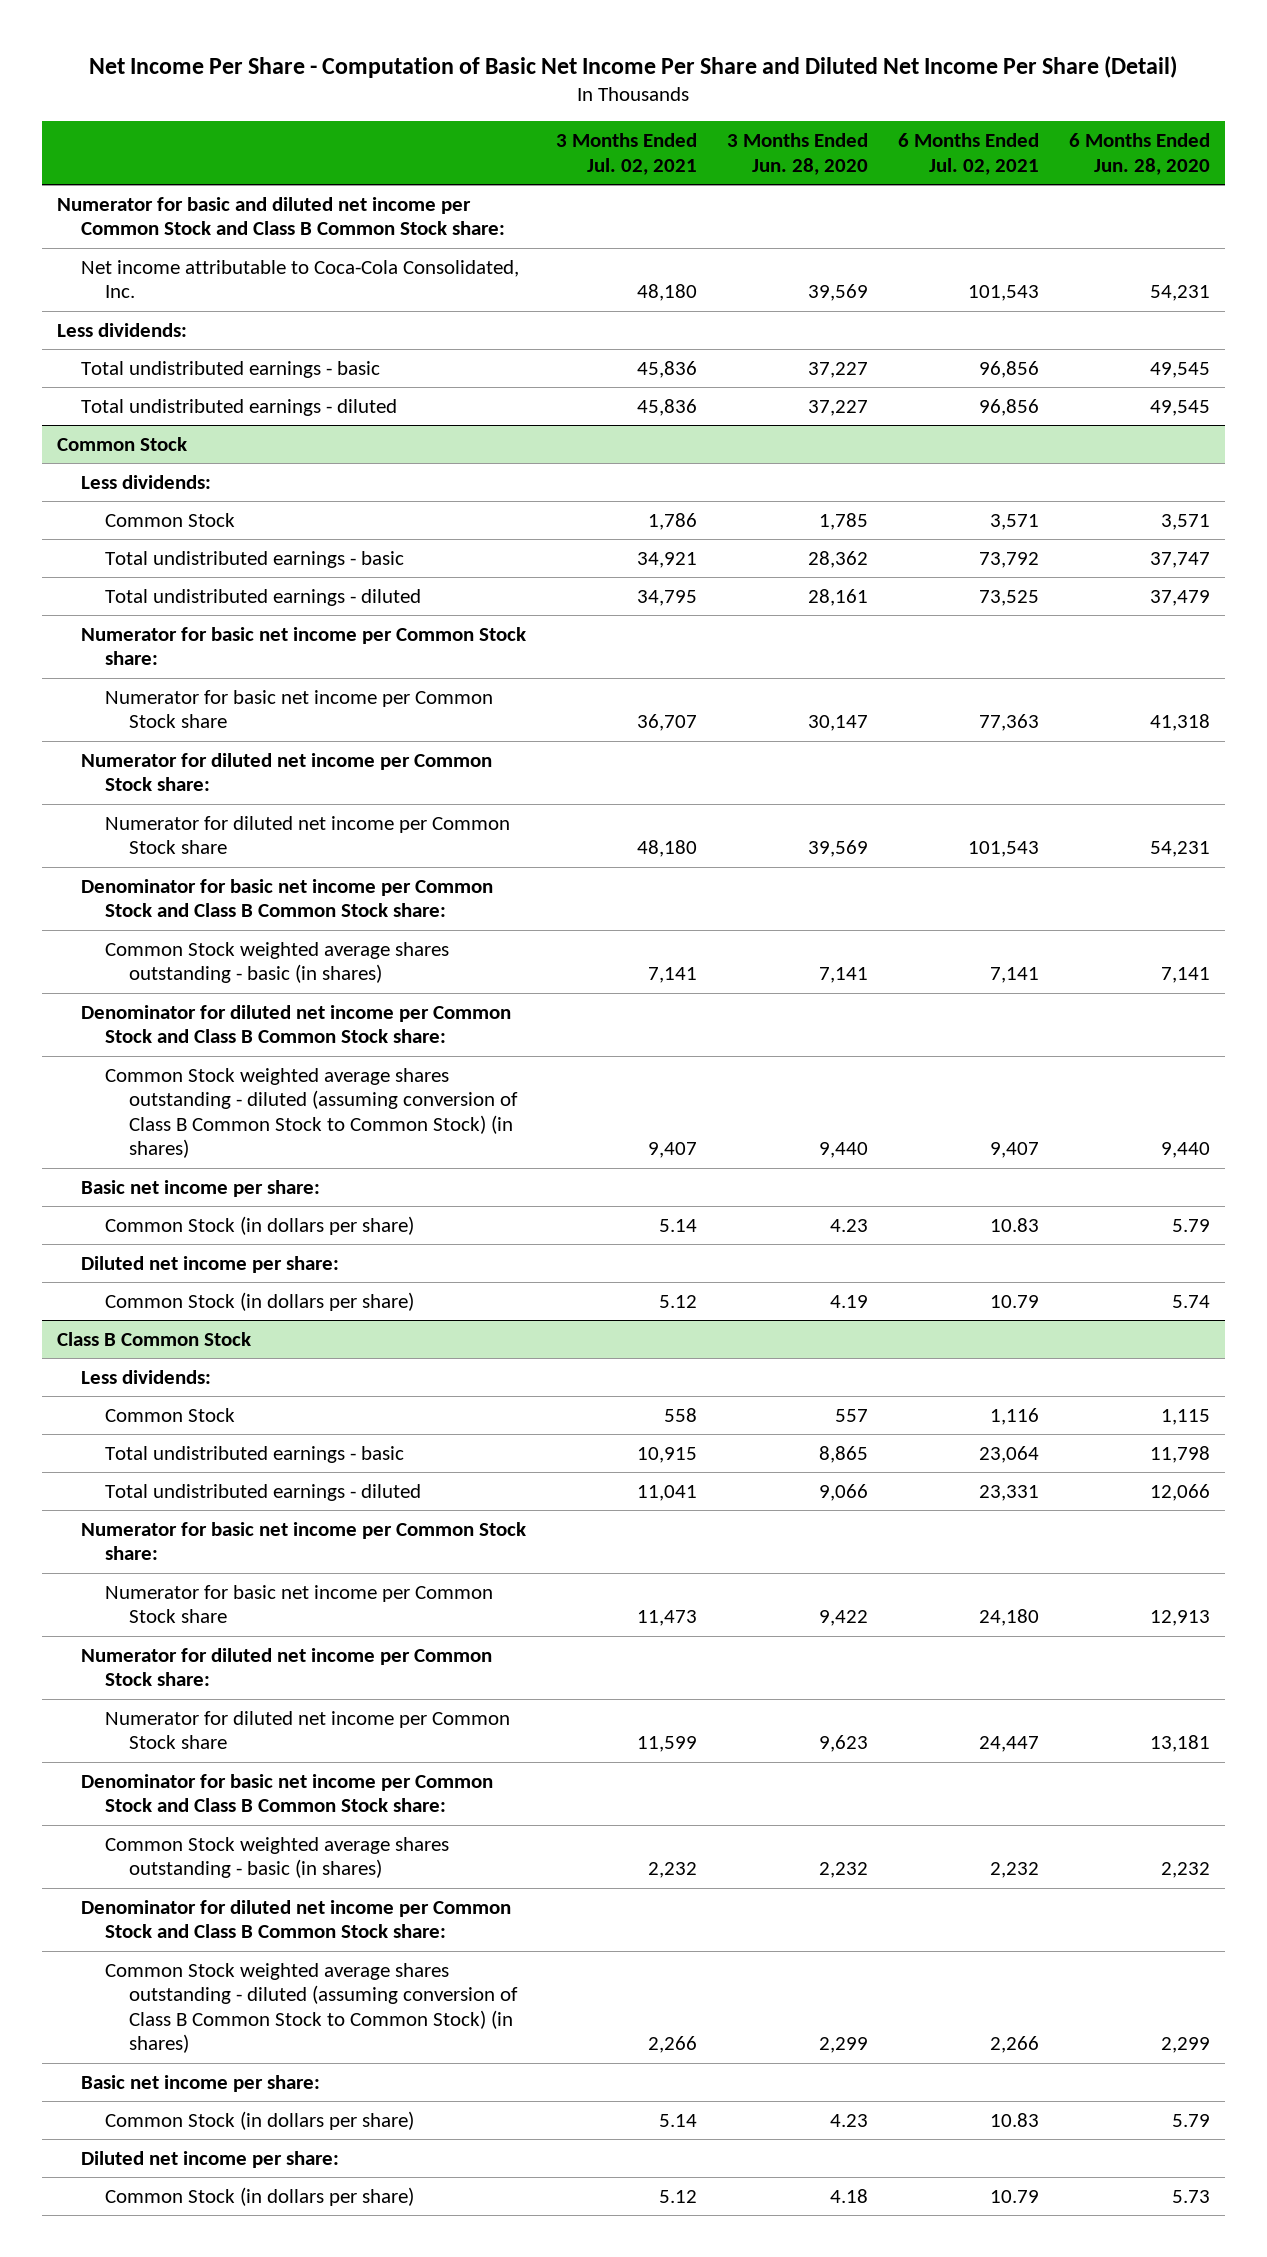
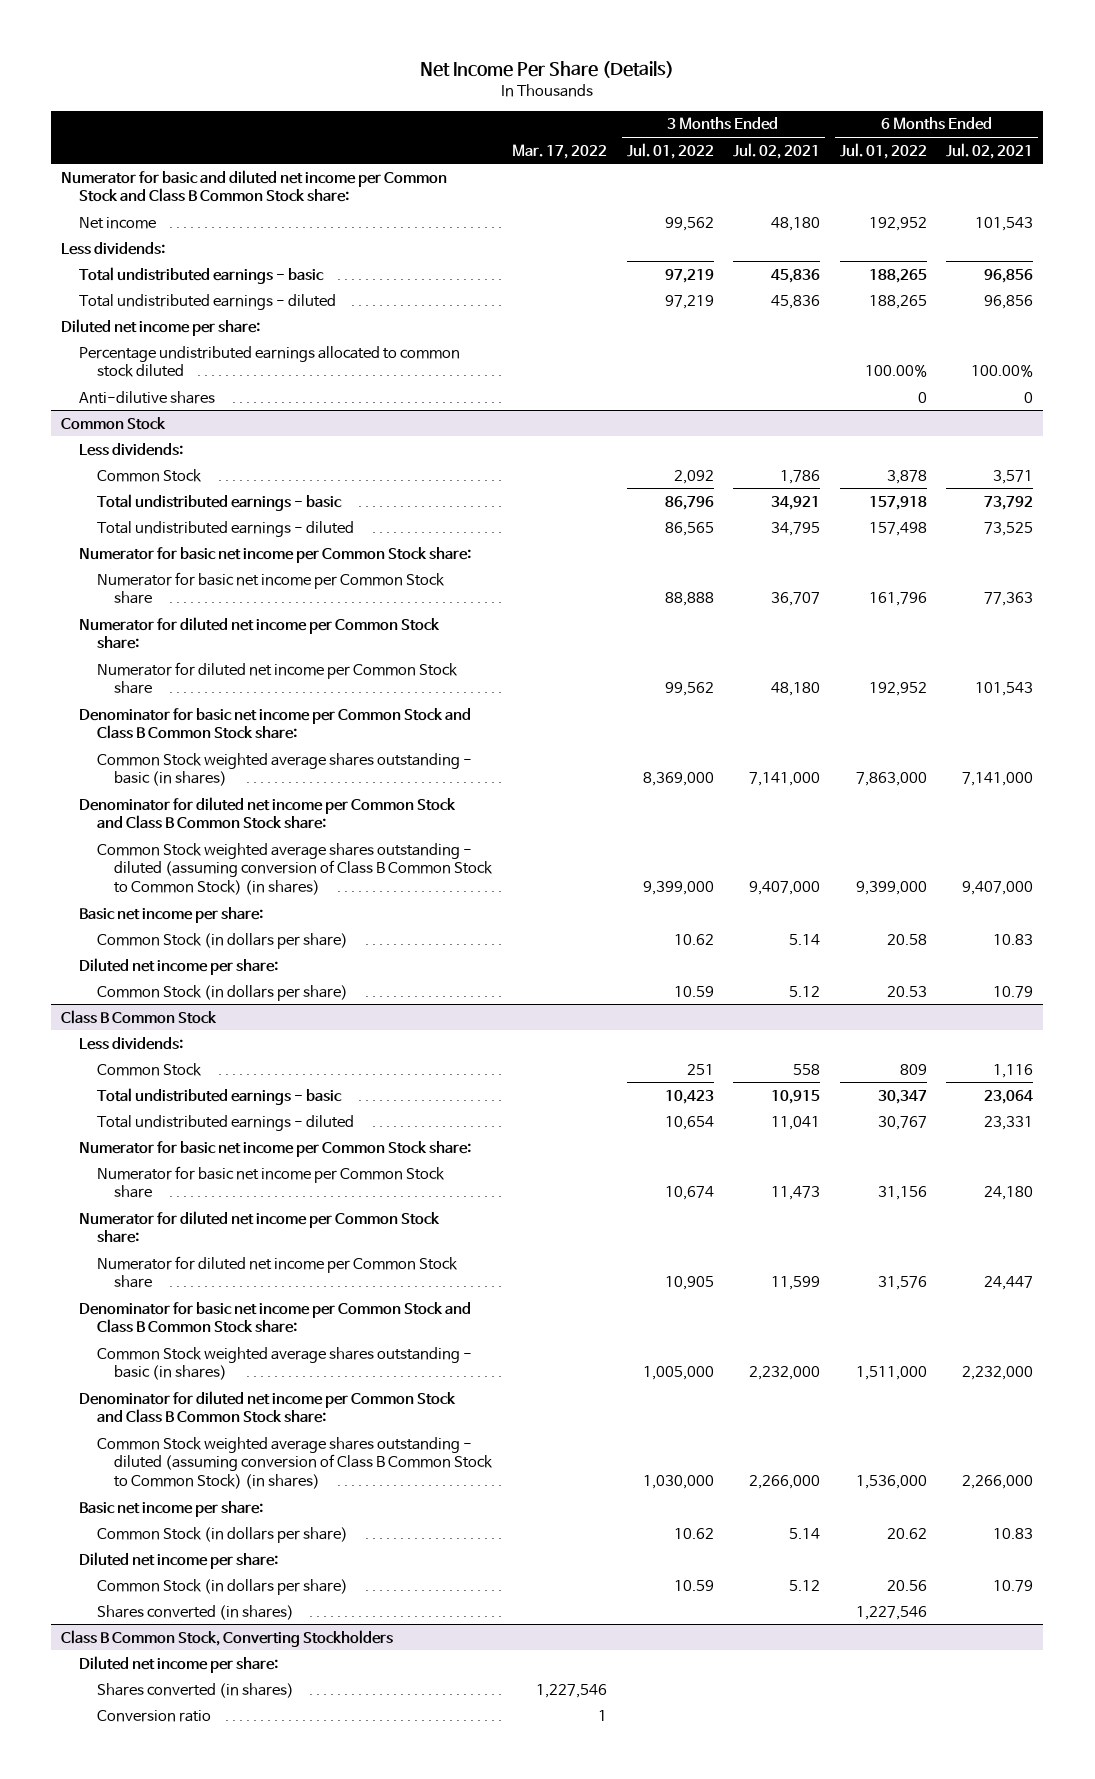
- Net Income Per Share - Computation of Basic Net Income Per Share and Diluted Net Income Per Share (Detail)
+ Net Income Per Share (Details)
- | 3 Months Ended Jul. 02, 2021 | 3 Months Ended Jun. 28, 2020 | 6 Months Ended Jul. 02, 2021 | 6 Months Ended Jun. 28, 2020
+ | Mar. 17, 2022 | 3 Months Ended Jul. 01, 2022 | 3 Months Ended Jul. 02, 2021 | 6 Months Ended Jul. 01, 2022 | 6 Months Ended Jul. 02, 2021
- Net income attributable to Coca-Cola Consolidated, Inc. | 48,180 | 39,569 | 101,543 | 54,231
+ Net income | | 99,562 | 48,180 | 192,952 | 101,543
+ Diluted net income per share:
+ Percentage undistributed earnings allocated to common stock diluted | | | | 100.00% | 100.00%
+ Anti-dilutive shares | | | | 0 | 0
@ Common Stock
- Common Stock weighted average shares outstanding - basic (in shares) | 7,141 | 7,141 | 7,141 | 7,141
+ Common Stock weighted average shares outstanding - basic (in shares) | | 8,369,000 | 7,141,000 | 7,863,000 | 7,141,000
- Common Stock weighted average shares outstanding - diluted (assuming conversion of Class B Common Stock to Common Stock) (in shares) | 9,407 | 9,440 | 9,407 | 9,440
+ Common Stock weighted average shares outstanding - diluted (assuming conversion of Class B Common Stock to Common Stock) (in shares) | | 9,399,000 | 9,407,000 | 9,399,000 | 9,407,000
@ Class B Common Stock
- Common Stock weighted average shares outstanding - basic (in shares) | 2,232 | 2,232 | 2,232 | 2,232
+ Common Stock weighted average shares outstanding - basic (in shares) | | 1,005,000 | 2,232,000 | 1,511,000 | 2,232,000
- Common Stock weighted average shares outstanding - diluted (assuming conversion of Class B Common Stock to Common Stock) (in shares) | 2,266 | 2,299 | 2,266 | 2,299
+ Common Stock weighted average shares outstanding - diluted (assuming conversion of Class B Common Stock to Common Stock) (in shares) | | 1,030,000 | 2,266,000 | 1,536,000 | 2,266,000
+ Shares converted (in shares) | | | | 1,227,546 |
+ Class B Common Stock, Converting Stockholders
+ Diluted net income per share:
+ Shares converted (in shares) | 1,227,546 | | | |
+ Conversion ratio | 1 | | | |

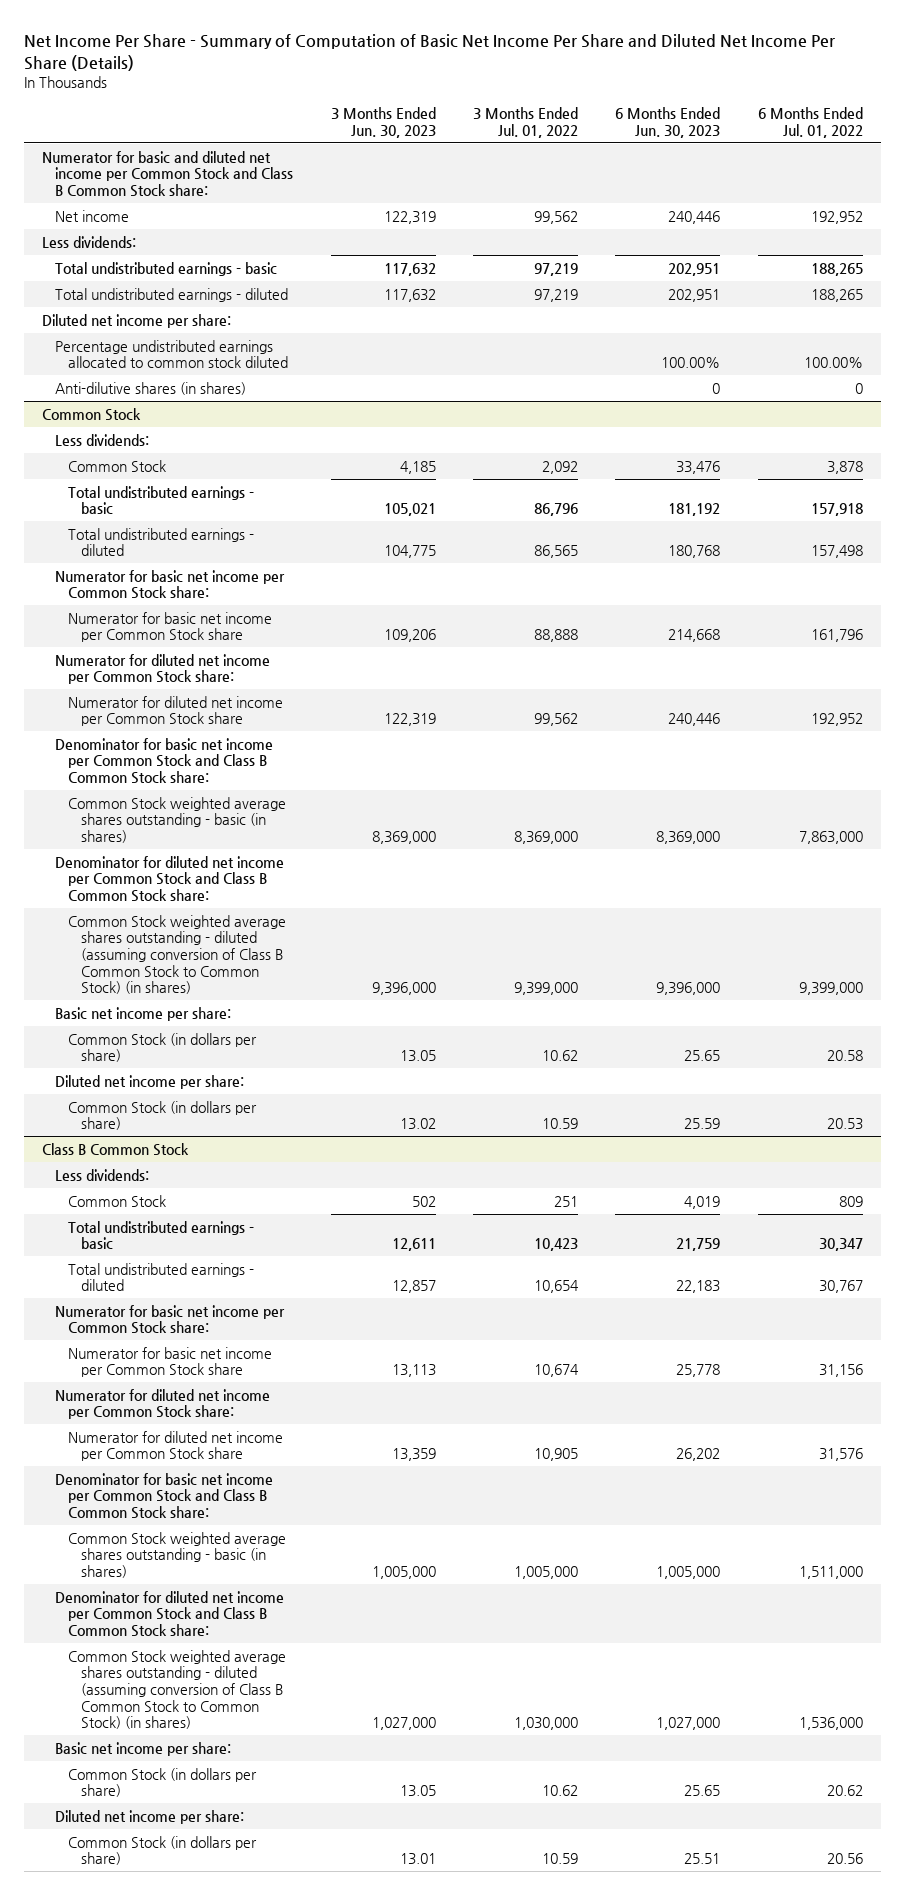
- Net Income Per Share (Details)
+ Net Income Per Share - Summary of Computation of Basic Net Income Per Share and Diluted Net Income Per Share (Details)
- | Mar. 17, 2022 | 3 Months Ended Jul. 01, 2022 | 3 Months Ended Jul. 02, 2021 | 6 Months Ended Jul. 01, 2022 | 6 Months Ended Jul. 02, 2021
+ | 3 Months Ended Jun. 30, 2023 | 3 Months Ended Jul. 01, 2022 | 6 Months Ended Jun. 30, 2023 | 6 Months Ended Jul. 01, 2022
- Anti-dilutive shares | | | | 0 | 0
+ Anti-dilutive shares (in shares) | | | 0 | 0
@ Class B Common Stock
- Shares converted (in shares) | | | | 1,227,546 |
- Class B Common Stock, Converting Stockholders
- Diluted net income per share:
- Shares converted (in shares) | 1,227,546 | | | |
- Conversion ratio | 1 | | | |

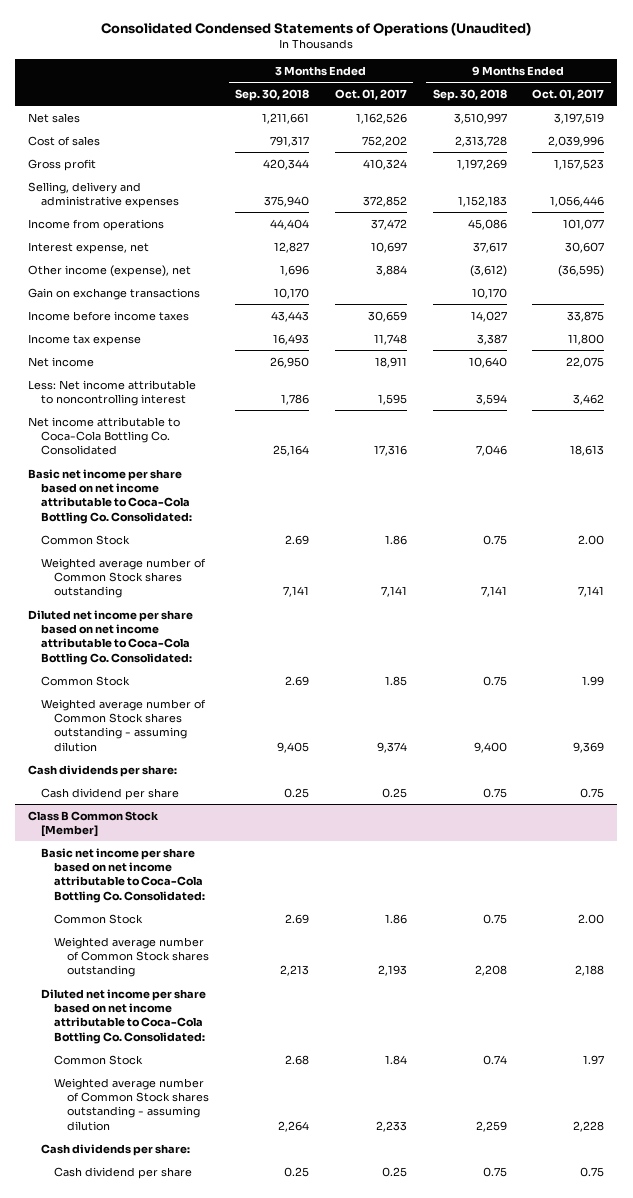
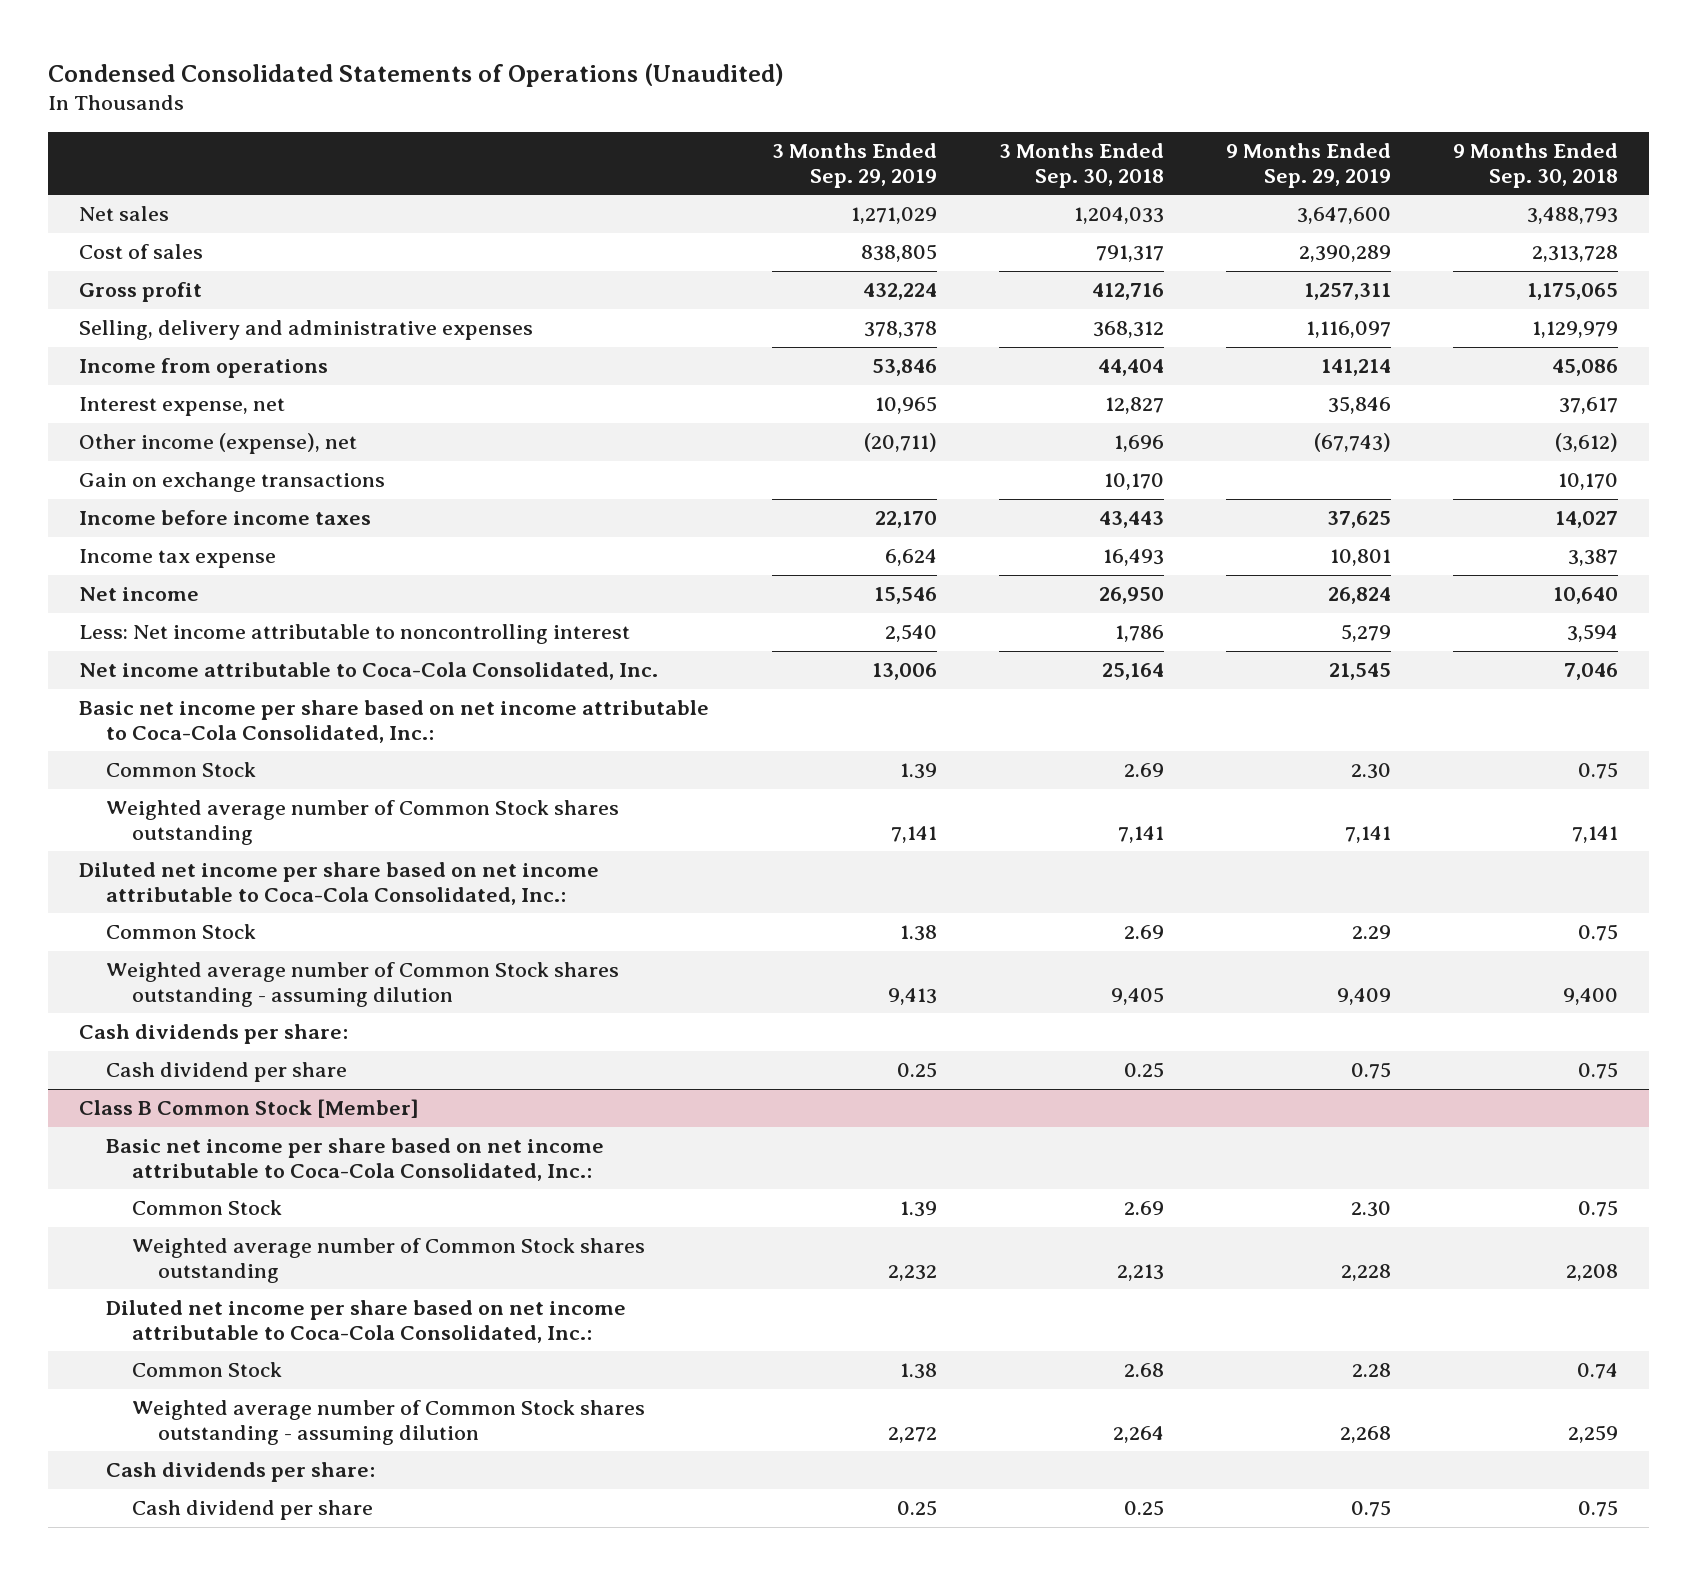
- Consolidated Condensed Statements of Operations (Unaudited)
+ Condensed Consolidated Statements of Operations (Unaudited)
- | 3 Months Ended Sep. 30, 2018 | 3 Months Ended Oct. 01, 2017 | 9 Months Ended Sep. 30, 2018 | 9 Months Ended Oct. 01, 2017
+ | 3 Months Ended Sep. 29, 2019 | 3 Months Ended Sep. 30, 2018 | 9 Months Ended Sep. 29, 2019 | 9 Months Ended Sep. 30, 2018
- Net sales | 1,211,661 | 1,162,526 | 3,510,997 | 3,197,519
+ Net sales | 1,271,029 | 1,204,033 | 3,647,600 | 3,488,793
- Gross profit | 420,344 | 410,324 | 1,197,269 | 1,157,523
- Selling, delivery and administrative expenses | 375,940 | 372,852 | 1,152,183 | 1,056,446
+ Gross profit | 432,224 | 412,716 | 1,257,311 | 1,175,065
+ Selling, delivery and administrative expenses | 378,378 | 368,312 | 1,116,097 | 1,129,979
- Net income attributable to Coca-Cola Bottling Co. Consolidated | 25,164 | 17,316 | 7,046 | 18,613
- Basic net income per share based on net income attributable to Coca-Cola Bottling Co. Consolidated:
+ Net income attributable to Coca-Cola Consolidated, Inc. | 13,006 | 25,164 | 21,545 | 7,046
+ Basic net income per share based on net income attributable to Coca-Cola Consolidated, Inc.:
- Diluted net income per share based on net income attributable to Coca-Cola Bottling Co. Consolidated:
+ Diluted net income per share based on net income attributable to Coca-Cola Consolidated, Inc.:
@ Class B Common Stock [Member]
- Basic net income per share based on net income attributable to Coca-Cola Bottling Co. Consolidated:
+ Basic net income per share based on net income attributable to Coca-Cola Consolidated, Inc.:
- Diluted net income per share based on net income attributable to Coca-Cola Bottling Co. Consolidated:
+ Diluted net income per share based on net income attributable to Coca-Cola Consolidated, Inc.:

